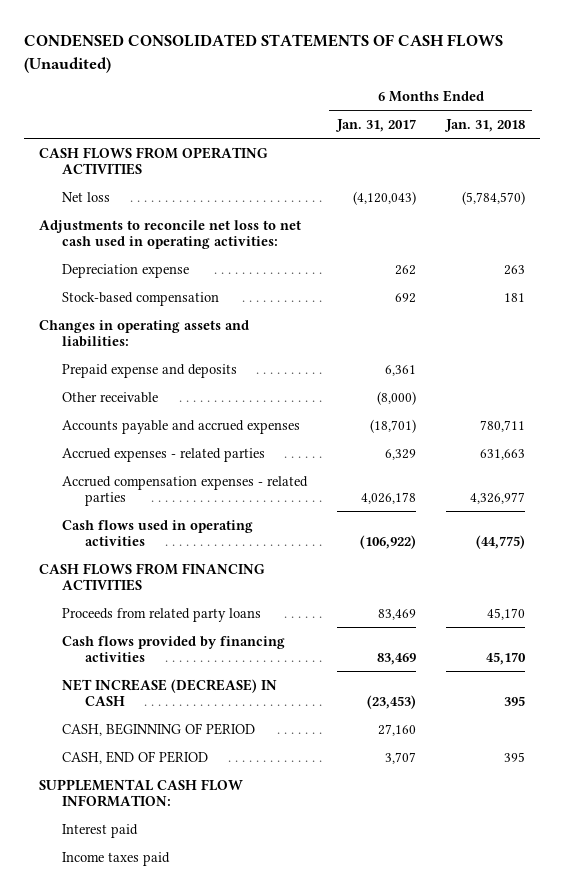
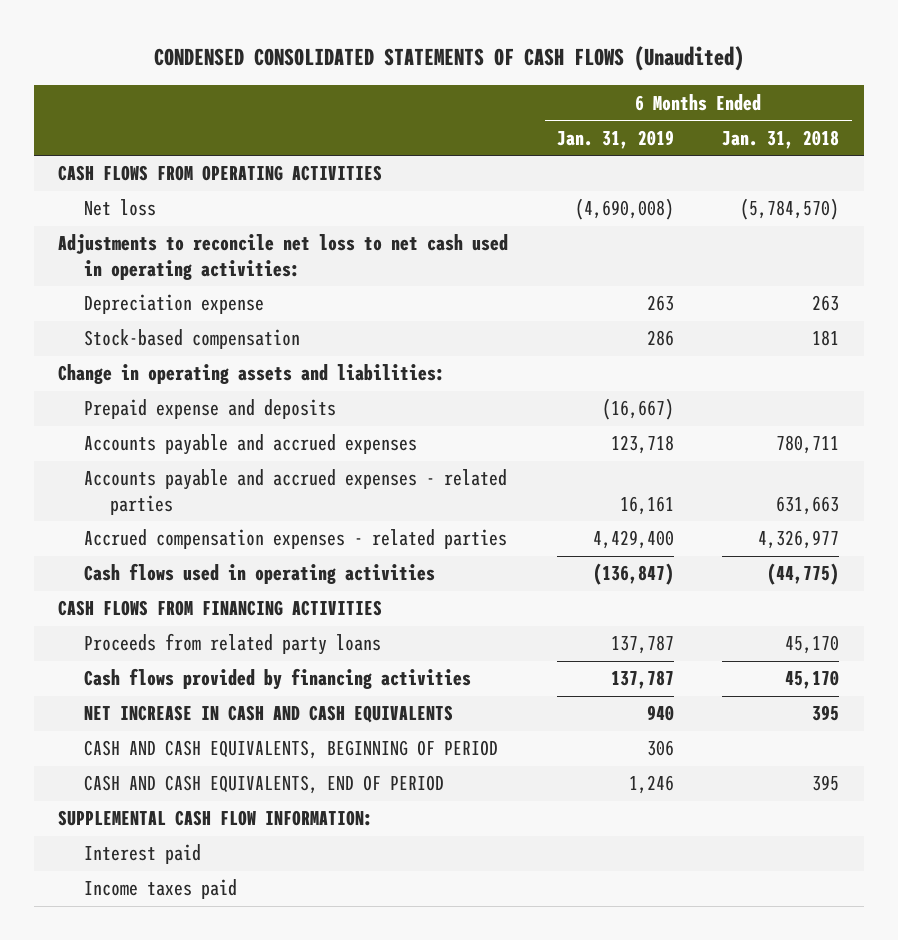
- | 6 Months Ended Jan. 31, 2017 | 6 Months Ended Jan. 31, 2018
+ | 6 Months Ended Jan. 31, 2019 | 6 Months Ended Jan. 31, 2018
- Changes in operating assets and liabilities:
+ Change in operating assets and liabilities:
- Other receivable | (8,000) |
- Accrued expenses - related parties | 6,329 | 631,663
+ Accounts payable and accrued expenses - related parties | 16,161 | 631,663
- NET INCREASE (DECREASE) IN CASH | (23,453) | 395
- CASH, BEGINNING OF PERIOD | 27,160 |
- CASH, END OF PERIOD | 3,707 | 395
+ NET INCREASE IN CASH AND CASH EQUIVALENTS | 940 | 395
+ CASH AND CASH EQUIVALENTS, BEGINNING OF PERIOD | 306 |
+ CASH AND CASH EQUIVALENTS, END OF PERIOD | 1,246 | 395

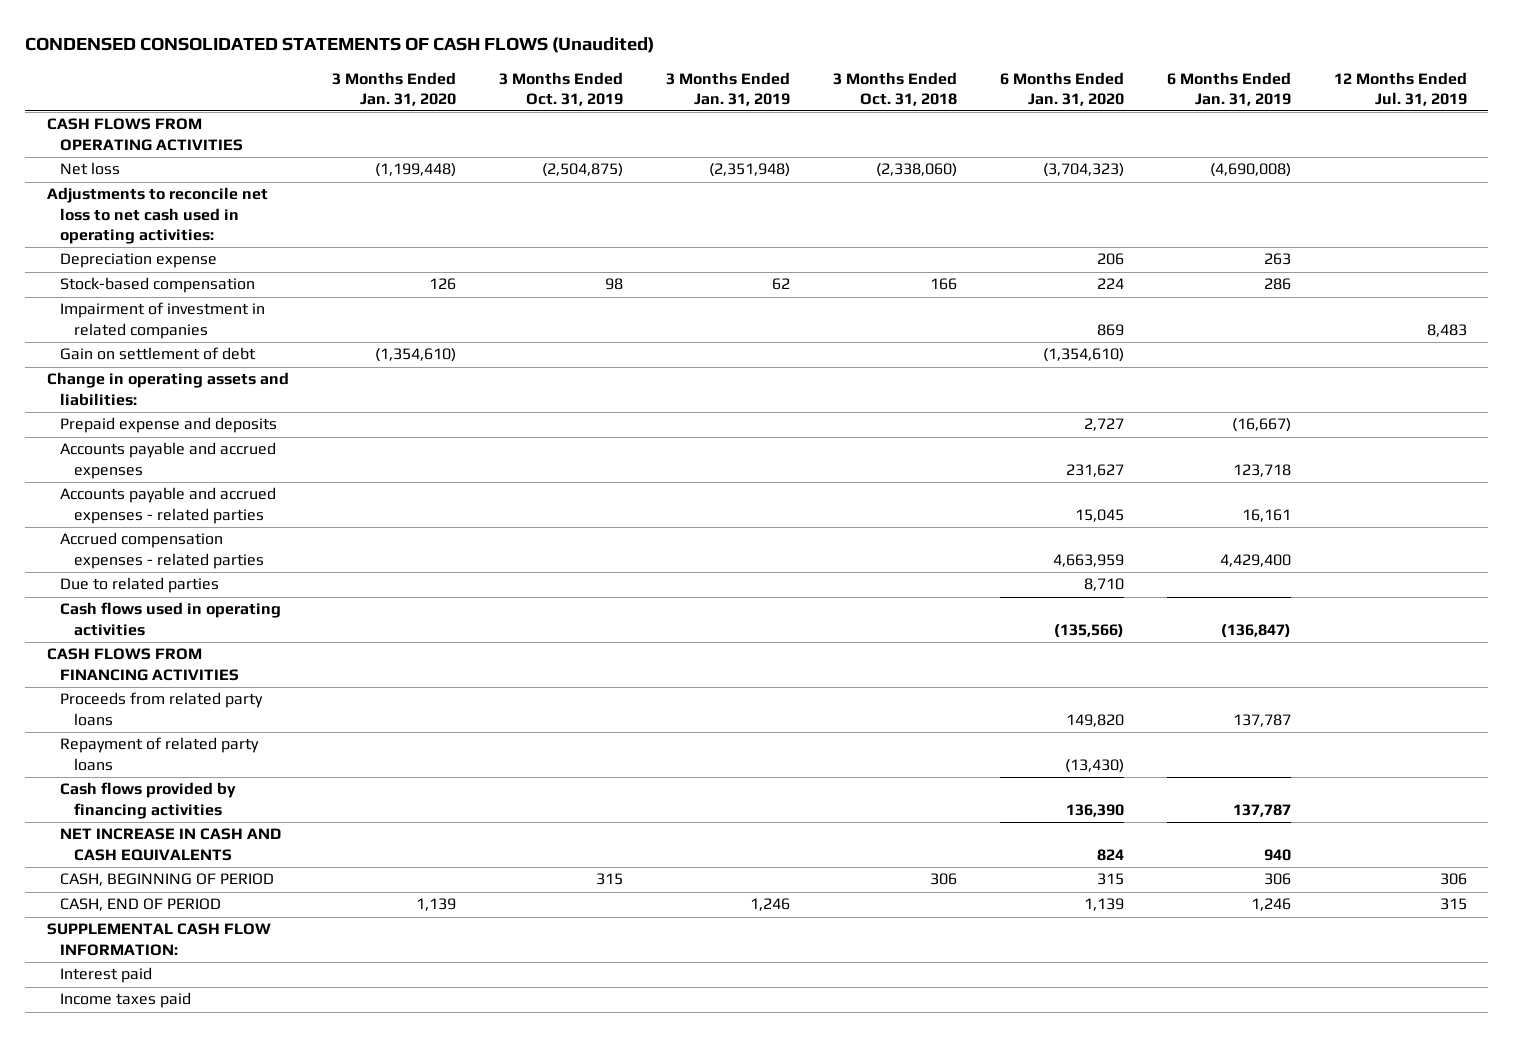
- | 6 Months Ended Jan. 31, 2019 | 6 Months Ended Jan. 31, 2018
+ | 3 Months Ended Jan. 31, 2020 | 3 Months Ended Oct. 31, 2019 | 3 Months Ended Jan. 31, 2019 | 3 Months Ended Oct. 31, 2018 | 6 Months Ended Jan. 31, 2020 | 6 Months Ended Jan. 31, 2019 | 12 Months Ended Jul. 31, 2019
+ Impairment of investment in related companies | | | | | 869 | | 8,483
+ Gain on settlement of debt | (1,354,610) | | | | (1,354,610) | |
+ Due to related parties | | | | | 8,710 | |
+ Repayment of related party loans | | | | | (13,430) | |
- CASH AND CASH EQUIVALENTS, BEGINNING OF PERIOD | 306 |
- CASH AND CASH EQUIVALENTS, END OF PERIOD | 1,246 | 395
+ CASH, BEGINNING OF PERIOD | | 315 | | 306 | 315 | 306 | 306
+ CASH, END OF PERIOD | 1,139 | | 1,246 | | 1,139 | 1,246 | 315

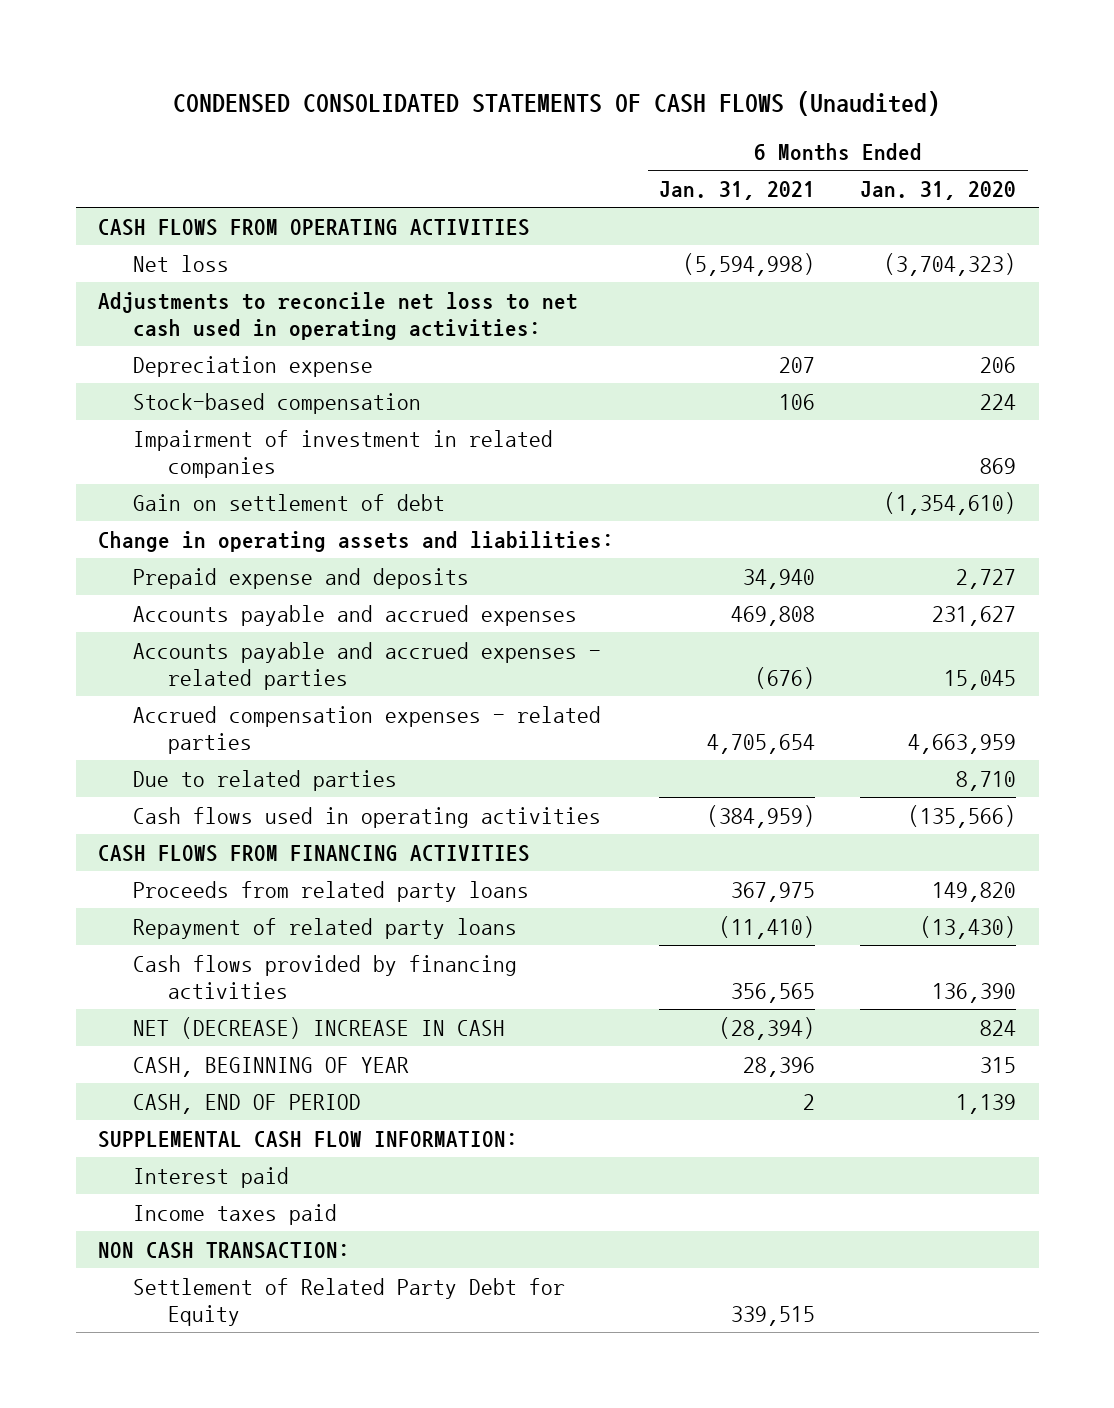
- | 3 Months Ended Jan. 31, 2020 | 3 Months Ended Oct. 31, 2019 | 3 Months Ended Jan. 31, 2019 | 3 Months Ended Oct. 31, 2018 | 6 Months Ended Jan. 31, 2020 | 6 Months Ended Jan. 31, 2019 | 12 Months Ended Jul. 31, 2019
+ | 6 Months Ended Jan. 31, 2021 | 6 Months Ended Jan. 31, 2020
- NET INCREASE IN CASH AND CASH EQUIVALENTS | | | | | 824 | 940 |
- CASH, BEGINNING OF PERIOD | | 315 | | 306 | 315 | 306 | 306
+ NET (DECREASE) INCREASE IN CASH | (28,394) | 824
+ CASH, BEGINNING OF YEAR | 28,396 | 315
+ NON CASH TRANSACTION:
+ Settlement of Related Party Debt for Equity | 339,515 |

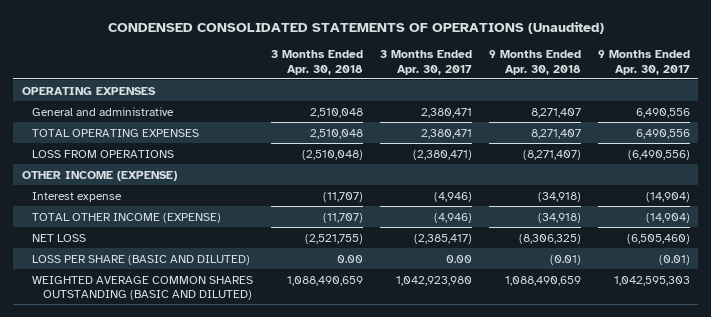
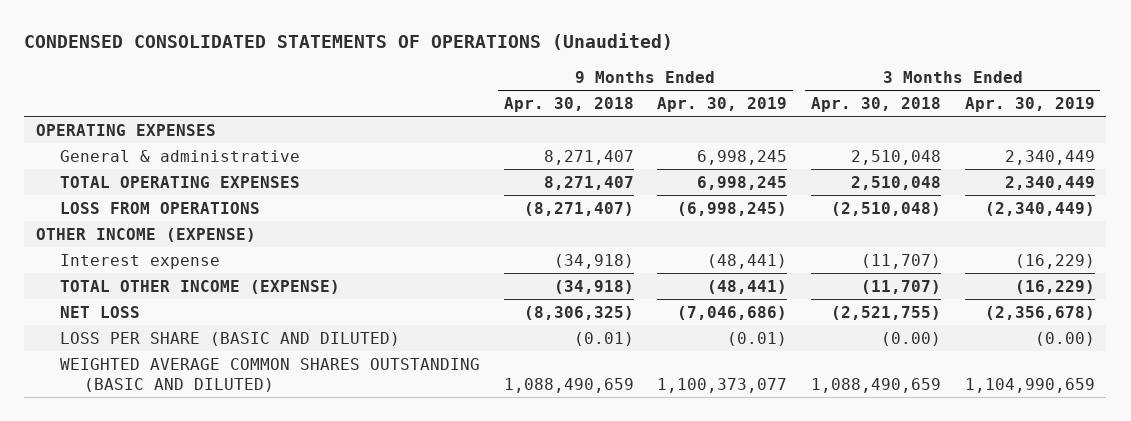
- | 3 Months Ended Apr. 30, 2018 | 3 Months Ended Apr. 30, 2017 | 9 Months Ended Apr. 30, 2018 | 9 Months Ended Apr. 30, 2017
+ | 9 Months Ended Apr. 30, 2018 | 9 Months Ended Apr. 30, 2019 | 3 Months Ended Apr. 30, 2018 | 3 Months Ended Apr. 30, 2019
- General and administrative | 2,510,048 | 2,380,471 | 8,271,407 | 6,490,556
+ General & administrative | 8,271,407 | 6,998,245 | 2,510,048 | 2,340,449
- LOSS PER SHARE (BASIC AND DILUTED) | 0.00 | 0.00 | (0.01) | (0.01)
+ LOSS PER SHARE (BASIC AND DILUTED) | (0.01) | (0.01) | (0.00) | (0.00)

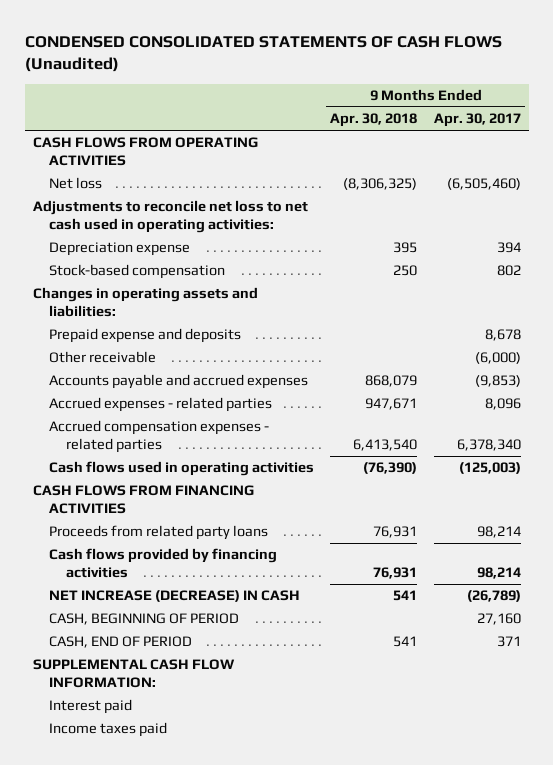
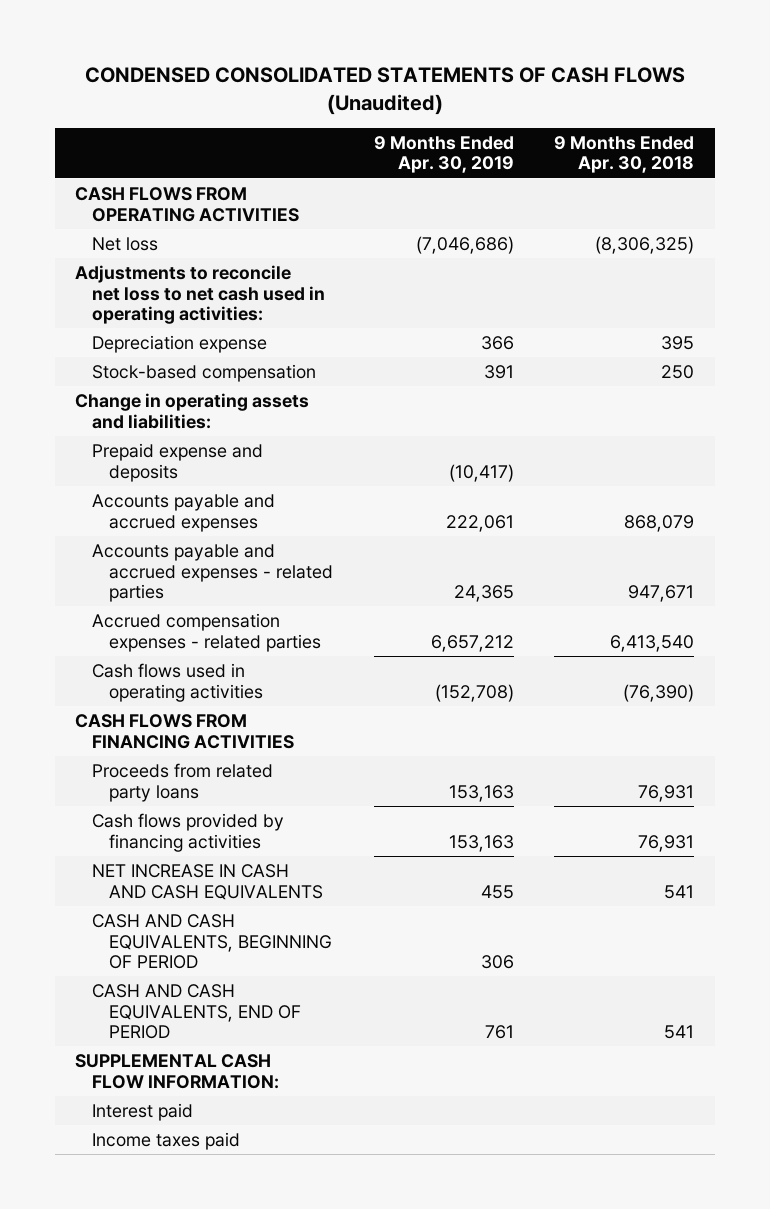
- | 9 Months Ended Apr. 30, 2018 | 9 Months Ended Apr. 30, 2017
+ | 9 Months Ended Apr. 30, 2019 | 9 Months Ended Apr. 30, 2018
- Changes in operating assets and liabilities:
+ Change in operating assets and liabilities:
- Other receivable | | (6,000)
- Accrued expenses - related parties | 947,671 | 8,096
+ Accounts payable and accrued expenses - related parties | 24,365 | 947,671
- NET INCREASE (DECREASE) IN CASH | 541 | (26,789)
- CASH, BEGINNING OF PERIOD | | 27,160
- CASH, END OF PERIOD | 541 | 371
+ NET INCREASE IN CASH AND CASH EQUIVALENTS | 455 | 541
+ CASH AND CASH EQUIVALENTS, BEGINNING OF PERIOD | 306 |
+ CASH AND CASH EQUIVALENTS, END OF PERIOD | 761 | 541

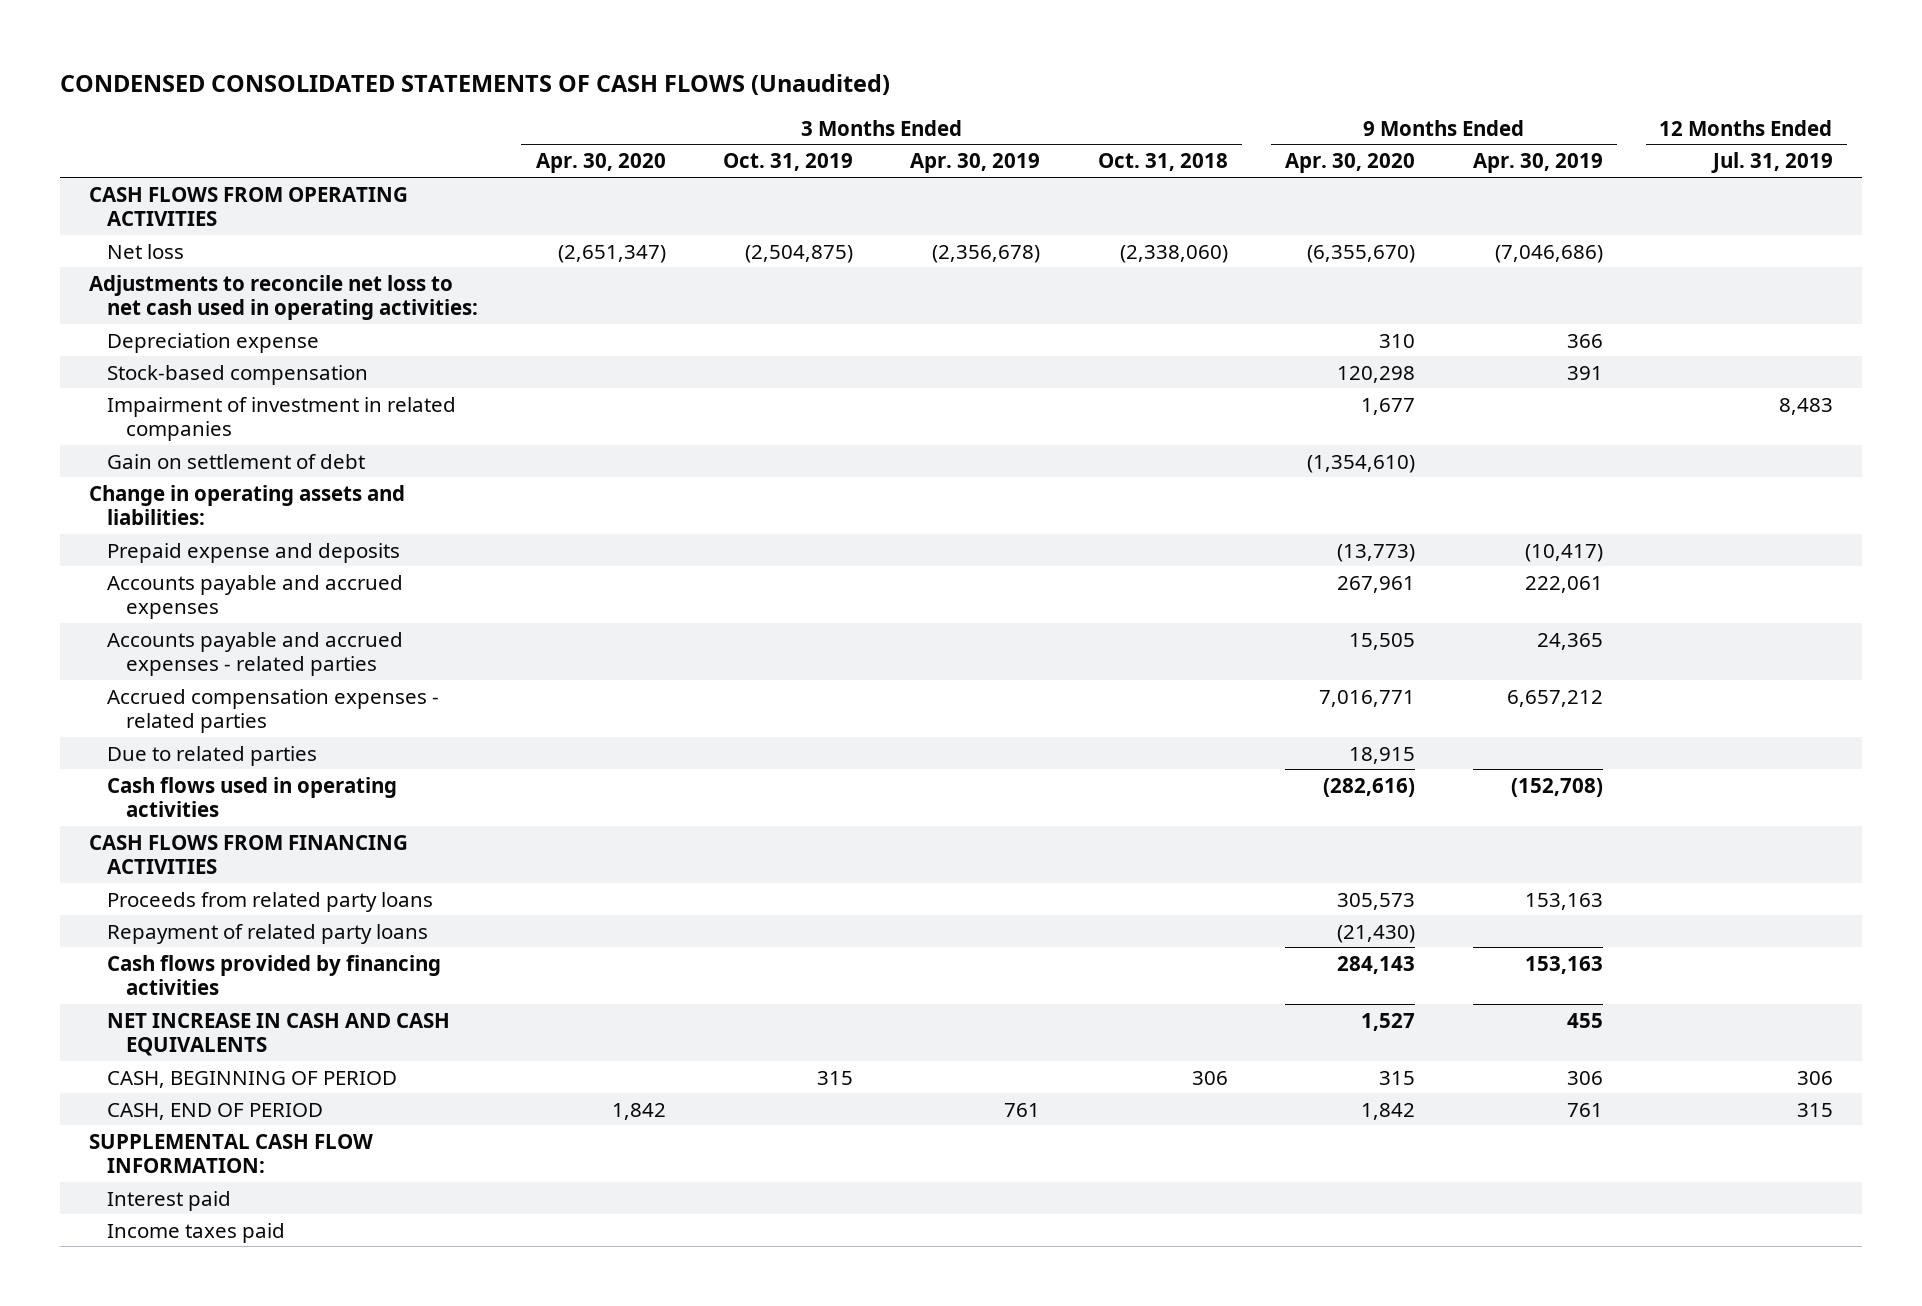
- | 9 Months Ended Apr. 30, 2019 | 9 Months Ended Apr. 30, 2018
+ | 3 Months Ended Apr. 30, 2020 | 3 Months Ended Oct. 31, 2019 | 3 Months Ended Apr. 30, 2019 | 3 Months Ended Oct. 31, 2018 | 9 Months Ended Apr. 30, 2020 | 9 Months Ended Apr. 30, 2019 | 12 Months Ended Jul. 31, 2019
+ Impairment of investment in related companies | | | | | 1,677 | | 8,483
+ Gain on settlement of debt | | | | | (1,354,610) | |
+ Due to related parties | | | | | 18,915 | |
+ Repayment of related party loans | | | | | (21,430) | |
- CASH AND CASH EQUIVALENTS, BEGINNING OF PERIOD | 306 |
- CASH AND CASH EQUIVALENTS, END OF PERIOD | 761 | 541
+ CASH, BEGINNING OF PERIOD | | 315 | | 306 | 315 | 306 | 306
+ CASH, END OF PERIOD | 1,842 | | 761 | | 1,842 | 761 | 315

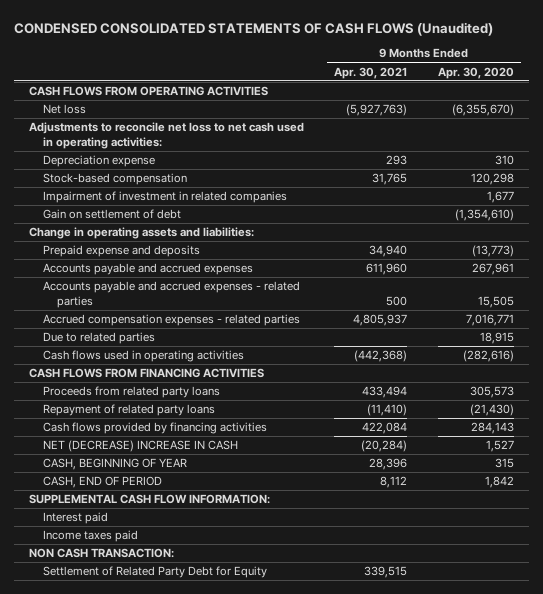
- | 3 Months Ended Apr. 30, 2020 | 3 Months Ended Oct. 31, 2019 | 3 Months Ended Apr. 30, 2019 | 3 Months Ended Oct. 31, 2018 | 9 Months Ended Apr. 30, 2020 | 9 Months Ended Apr. 30, 2019 | 12 Months Ended Jul. 31, 2019
+ | 9 Months Ended Apr. 30, 2021 | 9 Months Ended Apr. 30, 2020
- NET INCREASE IN CASH AND CASH EQUIVALENTS | | | | | 1,527 | 455 |
- CASH, BEGINNING OF PERIOD | | 315 | | 306 | 315 | 306 | 306
+ NET (DECREASE) INCREASE IN CASH | (20,284) | 1,527
+ CASH, BEGINNING OF YEAR | 28,396 | 315
+ NON CASH TRANSACTION:
+ Settlement of Related Party Debt for Equity | 339,515 |

